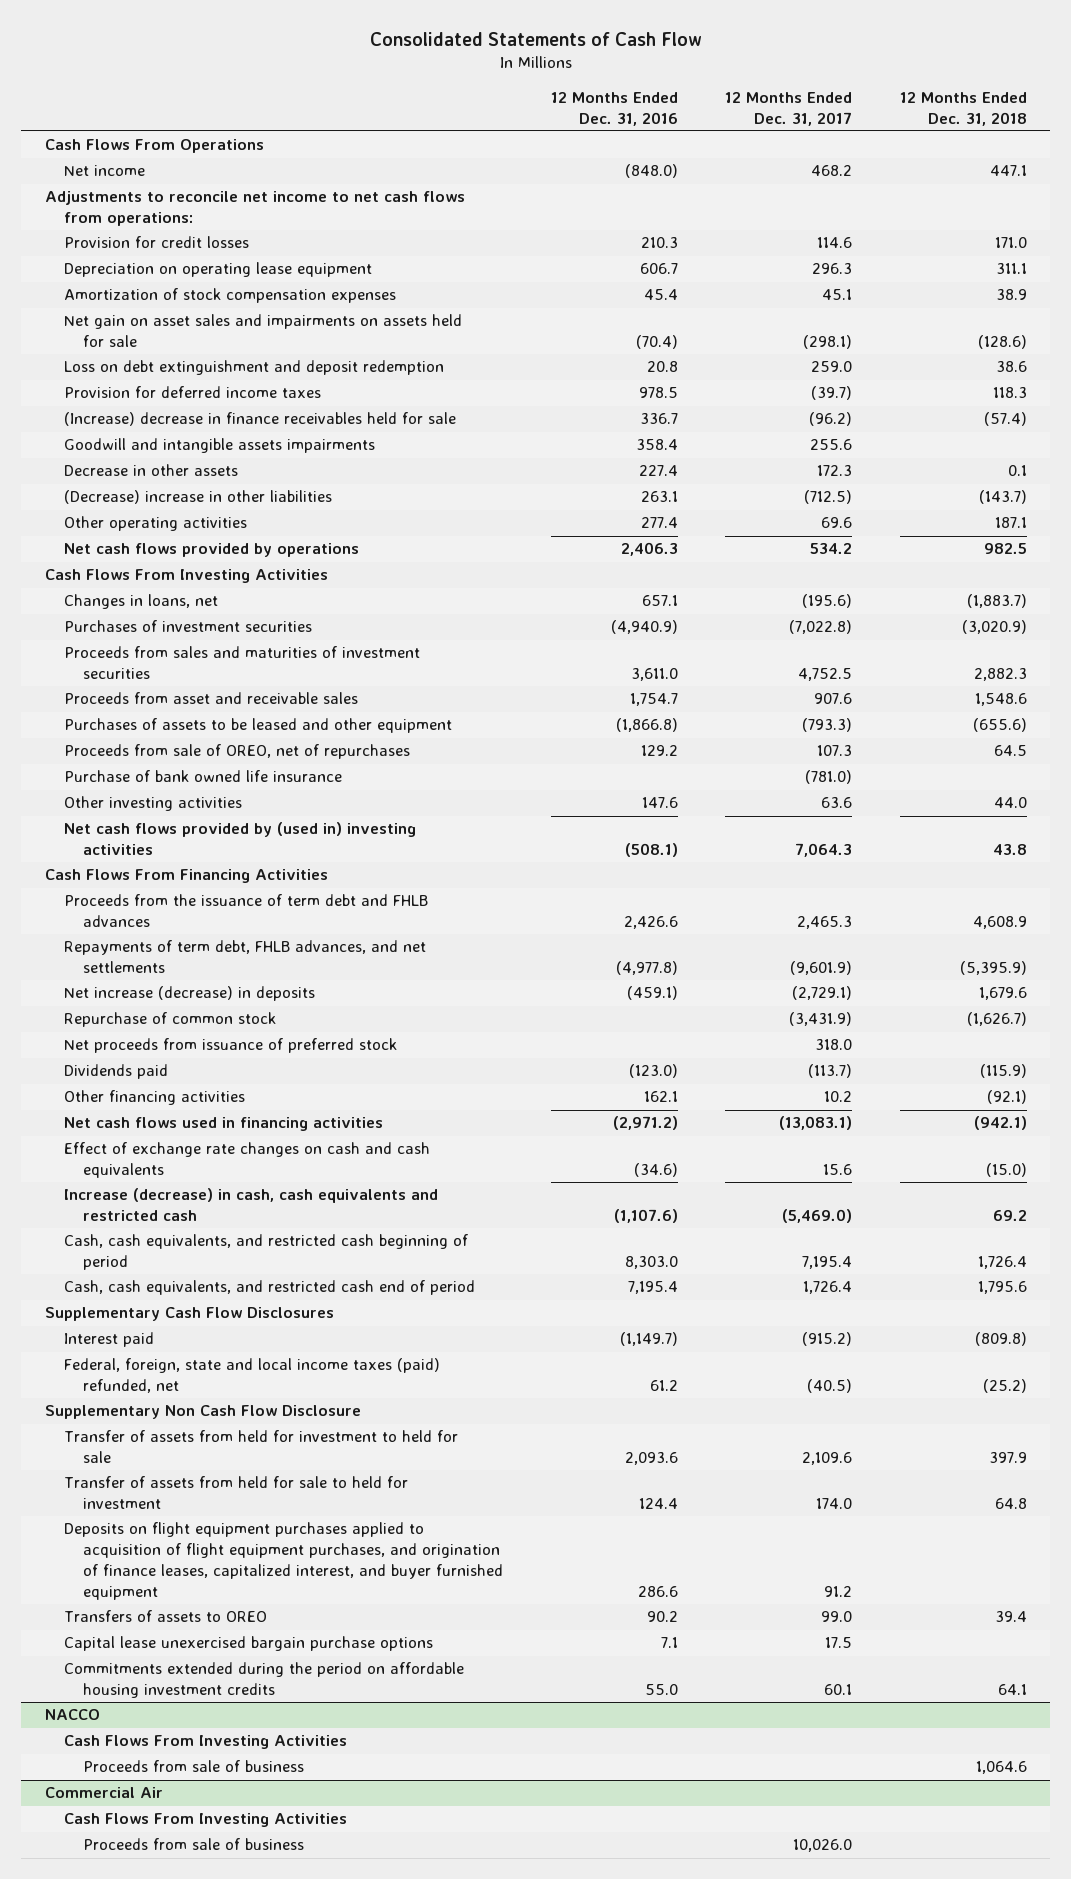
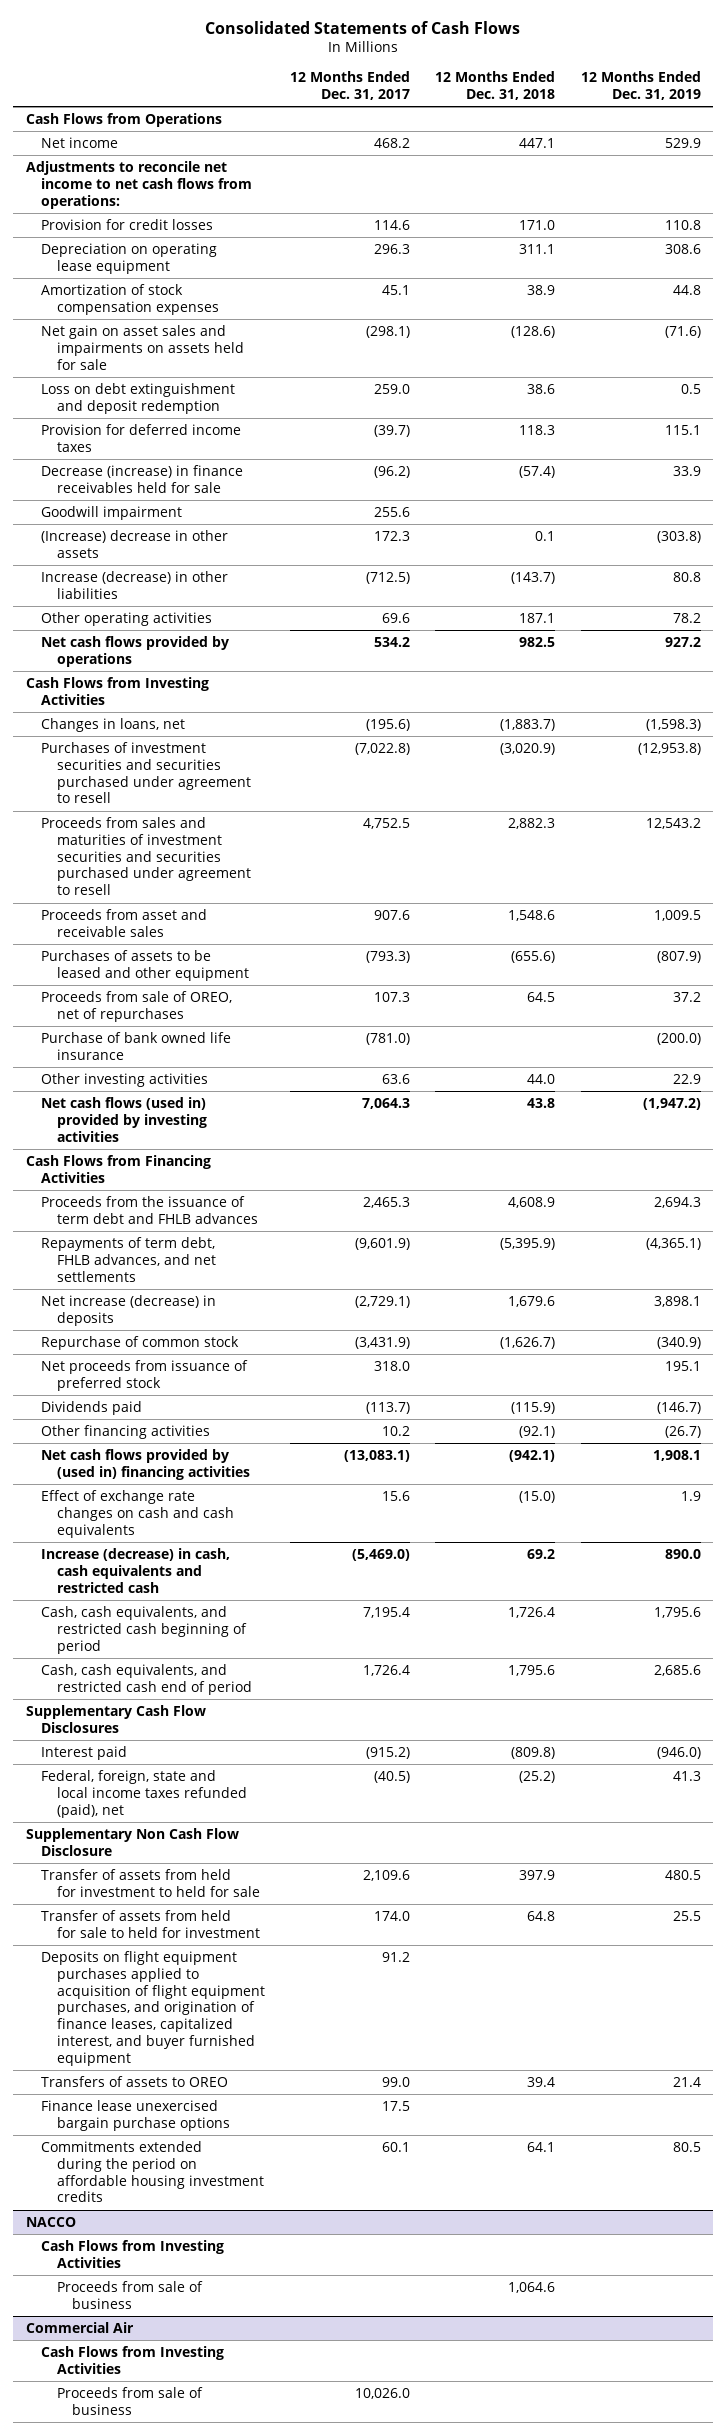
- Consolidated Statements of Cash Flow
+ Consolidated Statements of Cash Flows
- | 12 Months Ended Dec. 31, 2016 | 12 Months Ended Dec. 31, 2017 | 12 Months Ended Dec. 31, 2018
+ | 12 Months Ended Dec. 31, 2017 | 12 Months Ended Dec. 31, 2018 | 12 Months Ended Dec. 31, 2019
- Cash Flows From Operations
+ Cash Flows from Operations
- (Increase) decrease in finance receivables held for sale | 336.7 | (96.2) | (57.4)
- Goodwill and intangible assets impairments | 358.4 | 255.6 |
- Decrease in other assets | 227.4 | 172.3 | 0.1
- (Decrease) increase in other liabilities | 263.1 | (712.5) | (143.7)
+ Decrease (increase) in finance receivables held for sale | (96.2) | (57.4) | 33.9
+ Goodwill impairment | 255.6 | |
+ (Increase) decrease in other assets | 172.3 | 0.1 | (303.8)
+ Increase (decrease) in other liabilities | (712.5) | (143.7) | 80.8
- Cash Flows From Investing Activities
+ Cash Flows from Investing Activities
- Purchases of investment securities | (4,940.9) | (7,022.8) | (3,020.9)
- Proceeds from sales and maturities of investment securities | 3,611.0 | 4,752.5 | 2,882.3
+ Purchases of investment securities and securities purchased under agreement to resell | (7,022.8) | (3,020.9) | (12,953.8)
+ Proceeds from sales and maturities of investment securities and securities purchased under agreement to resell | 4,752.5 | 2,882.3 | 12,543.2
- Net cash flows provided by (used in) investing activities | (508.1) | 7,064.3 | 43.8
- Cash Flows From Financing Activities
+ Net cash flows (used in) provided by investing activities | 7,064.3 | 43.8 | (1,947.2)
+ Cash Flows from Financing Activities
- Net cash flows used in financing activities | (2,971.2) | (13,083.1) | (942.1)
+ Net cash flows provided by (used in) financing activities | (13,083.1) | (942.1) | 1,908.1
- Federal, foreign, state and local income taxes (paid) refunded, net | 61.2 | (40.5) | (25.2)
+ Federal, foreign, state and local income taxes refunded (paid), net | (40.5) | (25.2) | 41.3
- Capital lease unexercised bargain purchase options | 7.1 | 17.5 |
+ Finance lease unexercised bargain purchase options | 17.5 | |
@ NACCO
- Cash Flows From Investing Activities
+ Cash Flows from Investing Activities
@ Commercial Air
- Cash Flows From Investing Activities
+ Cash Flows from Investing Activities

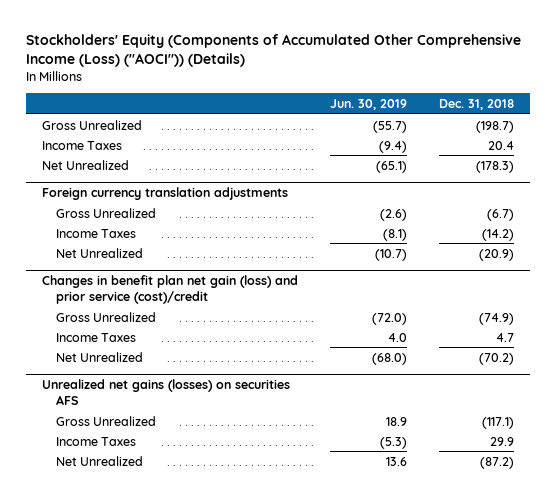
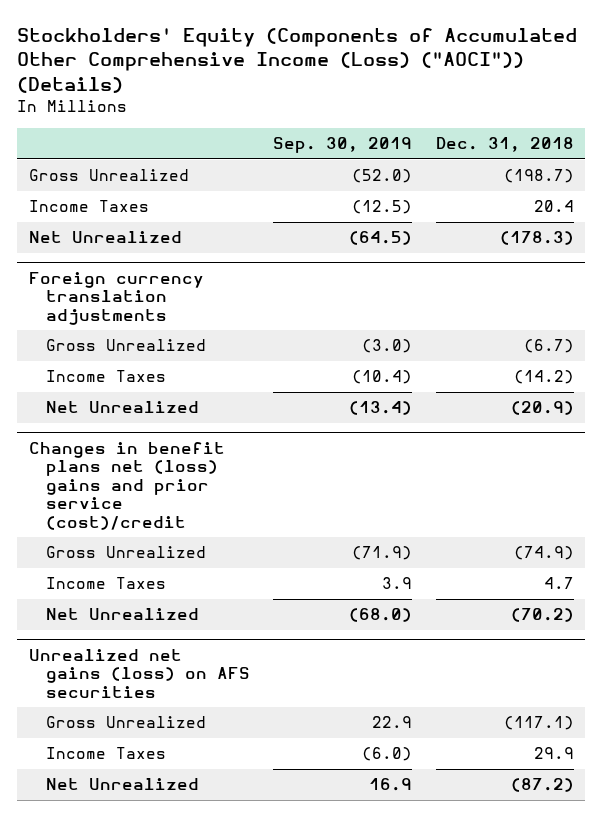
- | Jun. 30, 2019 | Dec. 31, 2018
+ | Sep. 30, 2019 | Dec. 31, 2018
- Changes in benefit plan net gain (loss) and prior service (cost)/credit
+ Changes in benefit plans net (loss) gains and prior service (cost)/credit
- Unrealized net gains (losses) on securities AFS
+ Unrealized net gains (loss) on AFS securities

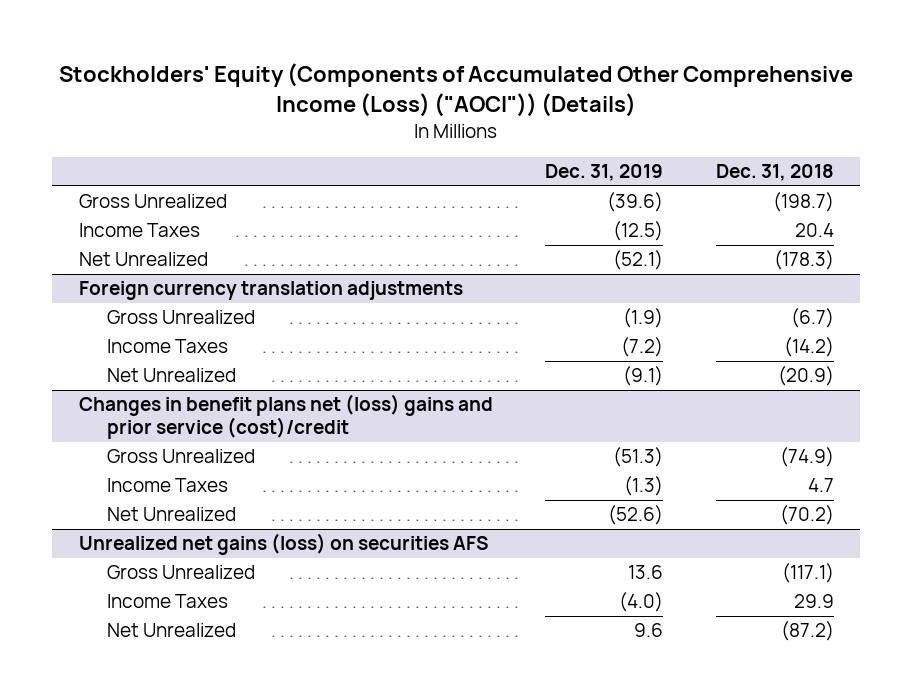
- | Sep. 30, 2019 | Dec. 31, 2018
+ | Dec. 31, 2019 | Dec. 31, 2018
- Unrealized net gains (loss) on AFS securities
+ Unrealized net gains (loss) on securities AFS

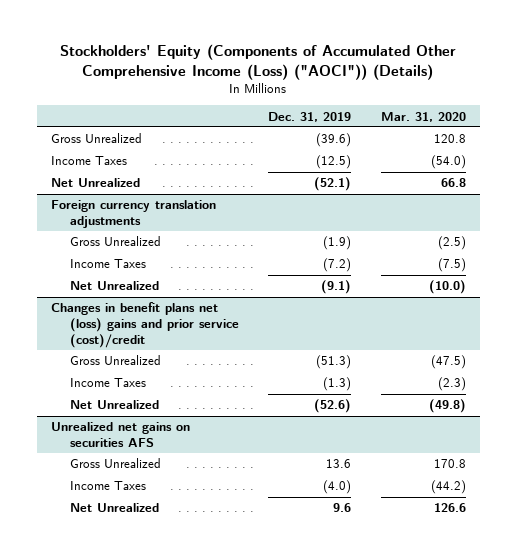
- | Dec. 31, 2019 | Dec. 31, 2018
+ | Dec. 31, 2019 | Mar. 31, 2020
- Unrealized net gains (loss) on securities AFS
+ Unrealized net gains on securities AFS

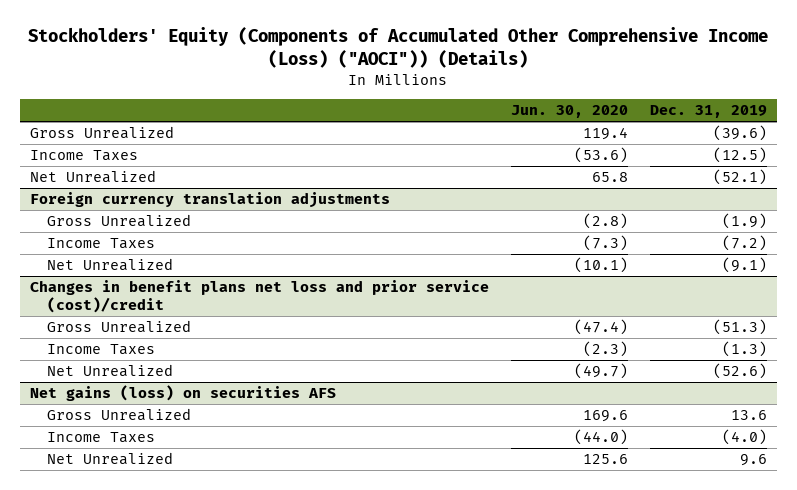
- | Dec. 31, 2019 | Mar. 31, 2020
+ | Jun. 30, 2020 | Dec. 31, 2019
- Changes in benefit plans net (loss) gains and prior service (cost)/credit
+ Changes in benefit plans net loss and prior service (cost)/credit
- Unrealized net gains on securities AFS
+ Net gains (loss) on securities AFS

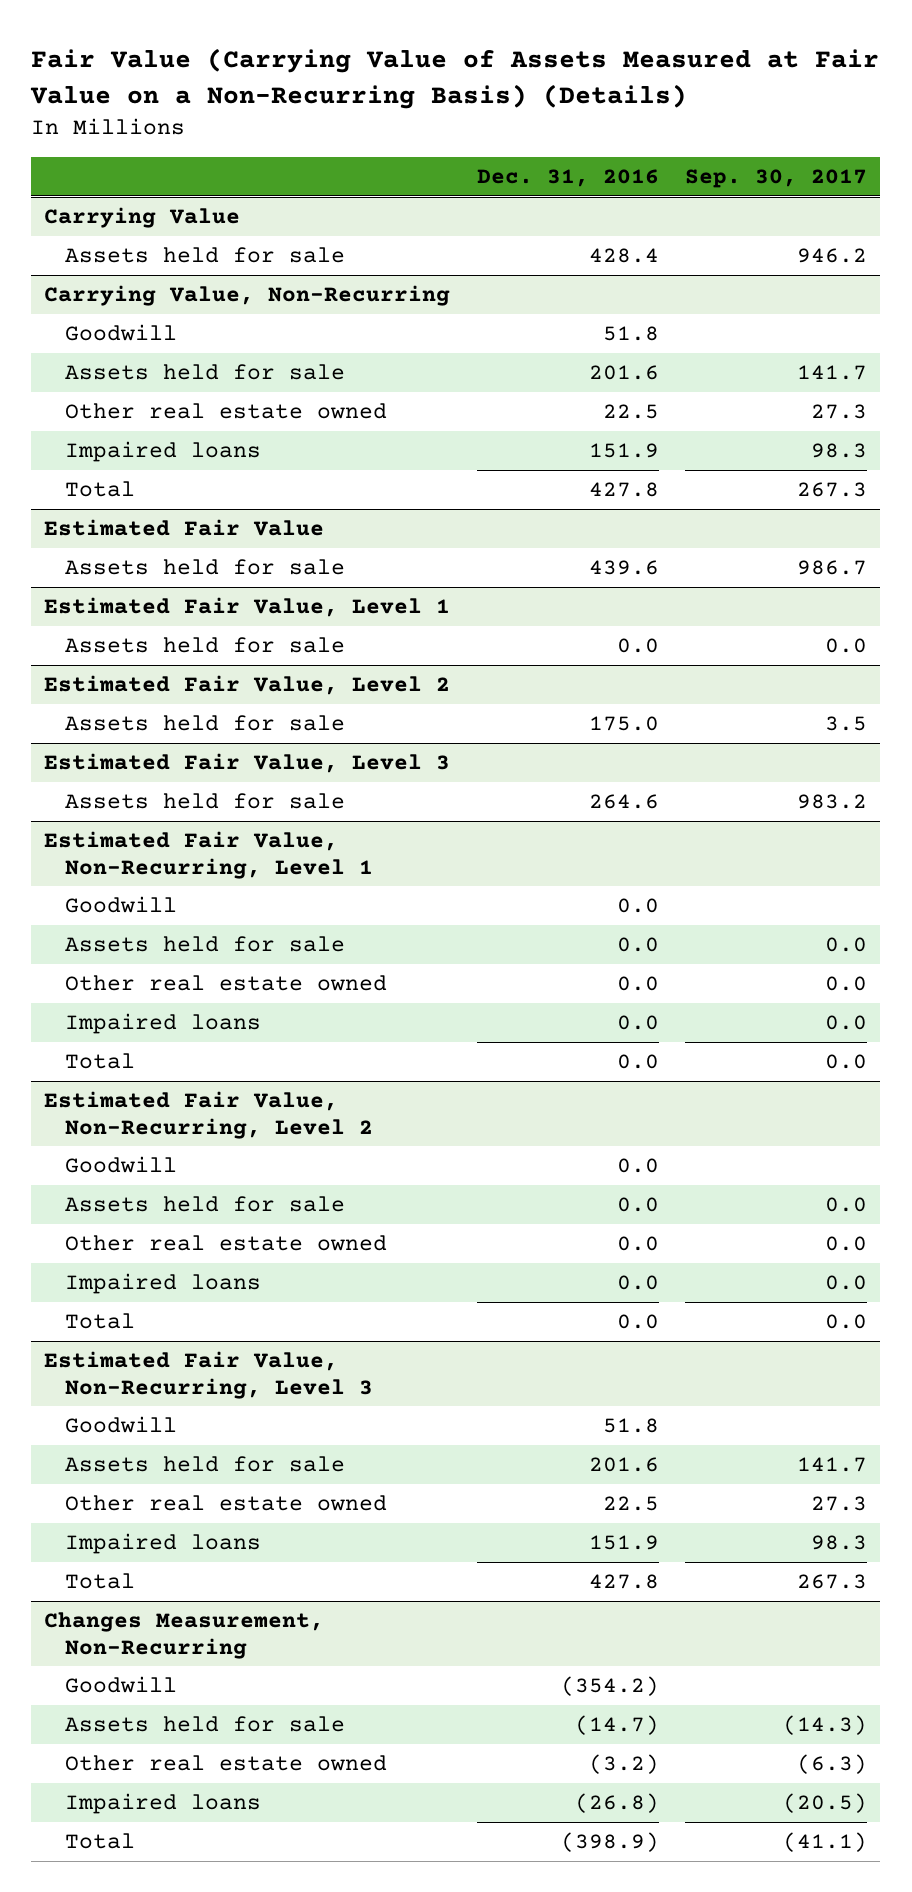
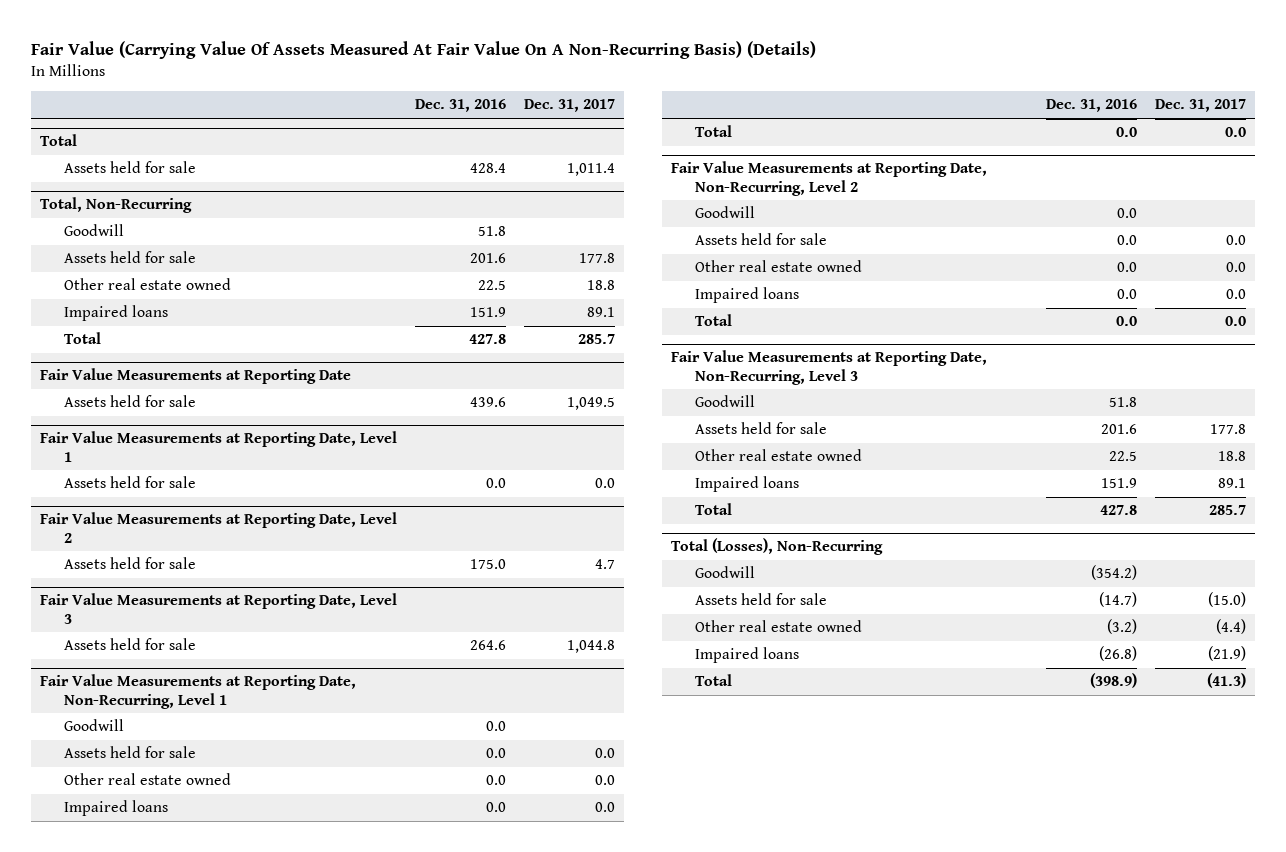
- Fair Value (Carrying Value of Assets Measured at Fair Value on a Non-Recurring Basis) (Details)
+ Fair Value (Carrying Value Of Assets Measured At Fair Value On A Non-Recurring Basis) (Details)
- | Dec. 31, 2016 | Sep. 30, 2017
+ | Dec. 31, 2016 | Dec. 31, 2017
- Carrying Value
+ Total
- Carrying Value, Non-Recurring
+ Total, Non-Recurring
- Estimated Fair Value
+ Fair Value Measurements at Reporting Date
- Estimated Fair Value, Level 1
+ Fair Value Measurements at Reporting Date, Level 1
- Estimated Fair Value, Level 2
+ Fair Value Measurements at Reporting Date, Level 2
- Estimated Fair Value, Level 3
+ Fair Value Measurements at Reporting Date, Level 3
- Estimated Fair Value, Non-Recurring, Level 1
+ Fair Value Measurements at Reporting Date, Non-Recurring, Level 1
- Estimated Fair Value, Non-Recurring, Level 2
+ Fair Value Measurements at Reporting Date, Non-Recurring, Level 2
- Estimated Fair Value, Non-Recurring, Level 3
+ Fair Value Measurements at Reporting Date, Non-Recurring, Level 3
- Changes Measurement, Non-Recurring
+ Total (Losses), Non-Recurring

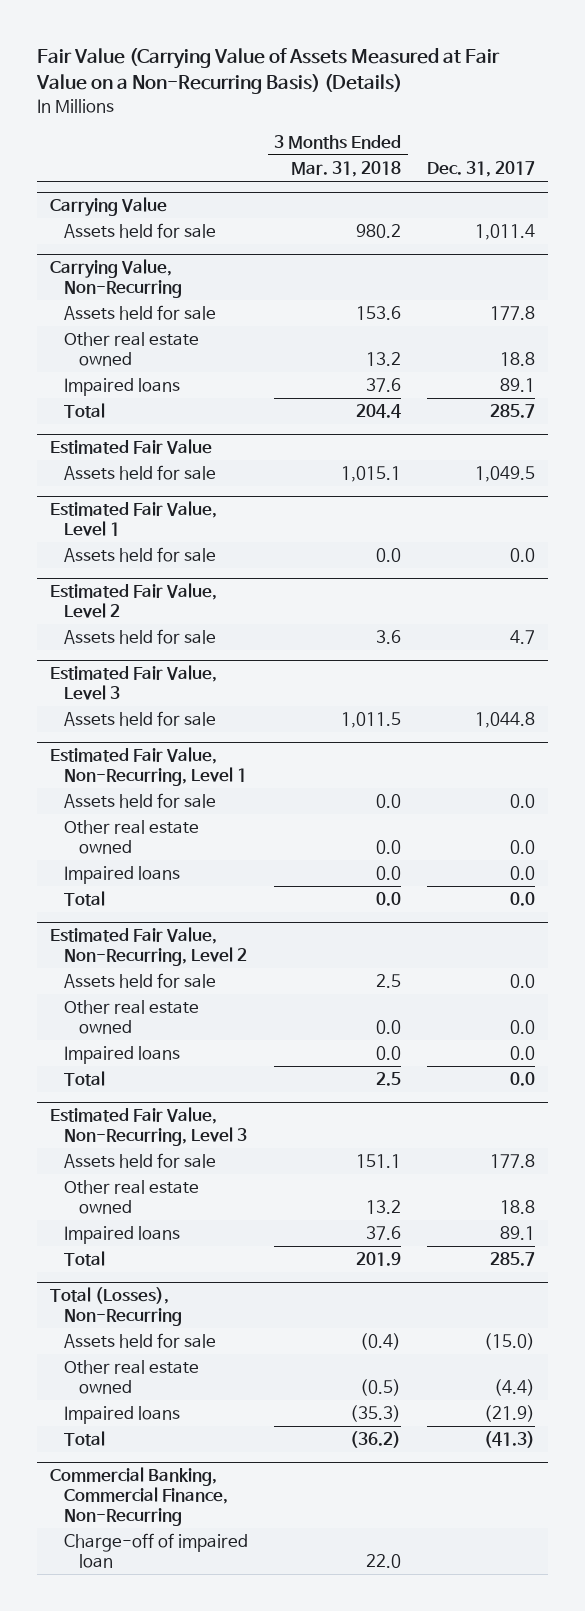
- Fair Value (Carrying Value Of Assets Measured At Fair Value On A Non-Recurring Basis) (Details)
+ Fair Value (Carrying Value of Assets Measured at Fair Value on a Non-Recurring Basis) (Details)
- | Dec. 31, 2016 | Dec. 31, 2017
+ | 3 Months Ended Mar. 31, 2018 | Dec. 31, 2017
- Total
+ Carrying Value
- Total, Non-Recurring
- Goodwill | 51.8 |
+ Carrying Value, Non-Recurring
- Fair Value Measurements at Reporting Date
+ Estimated Fair Value
- Fair Value Measurements at Reporting Date, Level 1
+ Estimated Fair Value, Level 1
- Fair Value Measurements at Reporting Date, Level 2
+ Estimated Fair Value, Level 2
- Fair Value Measurements at Reporting Date, Level 3
+ Estimated Fair Value, Level 3
- Fair Value Measurements at Reporting Date, Non-Recurring, Level 1
- Goodwill | 0.0 |
+ Estimated Fair Value, Non-Recurring, Level 1
- Fair Value Measurements at Reporting Date, Non-Recurring, Level 2
- Goodwill | 0.0 |
+ Estimated Fair Value, Non-Recurring, Level 2
- Fair Value Measurements at Reporting Date, Non-Recurring, Level 3
- Goodwill | 51.8 |
+ Estimated Fair Value, Non-Recurring, Level 3
@ Total (Losses), Non-Recurring
- Goodwill | (354.2) |
+ Commercial Banking, Commercial Finance, Non-Recurring
+ Charge-off of impaired loan | 22.0 |

